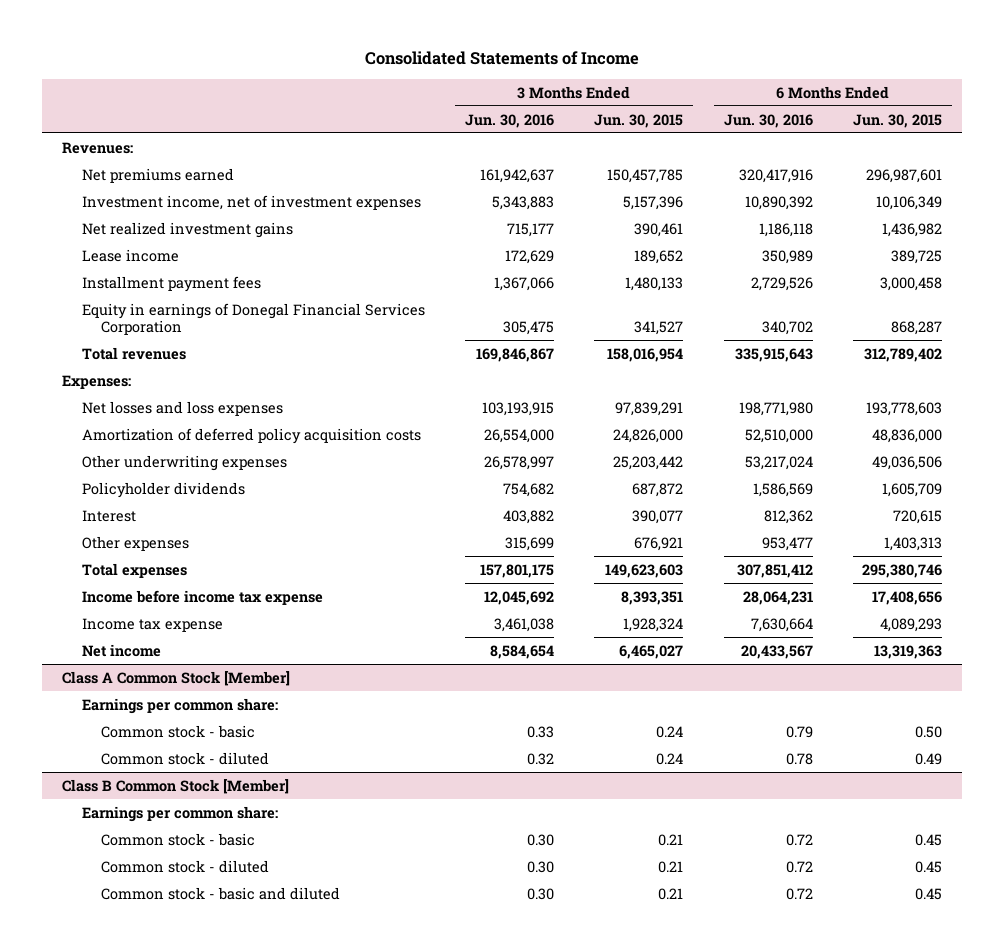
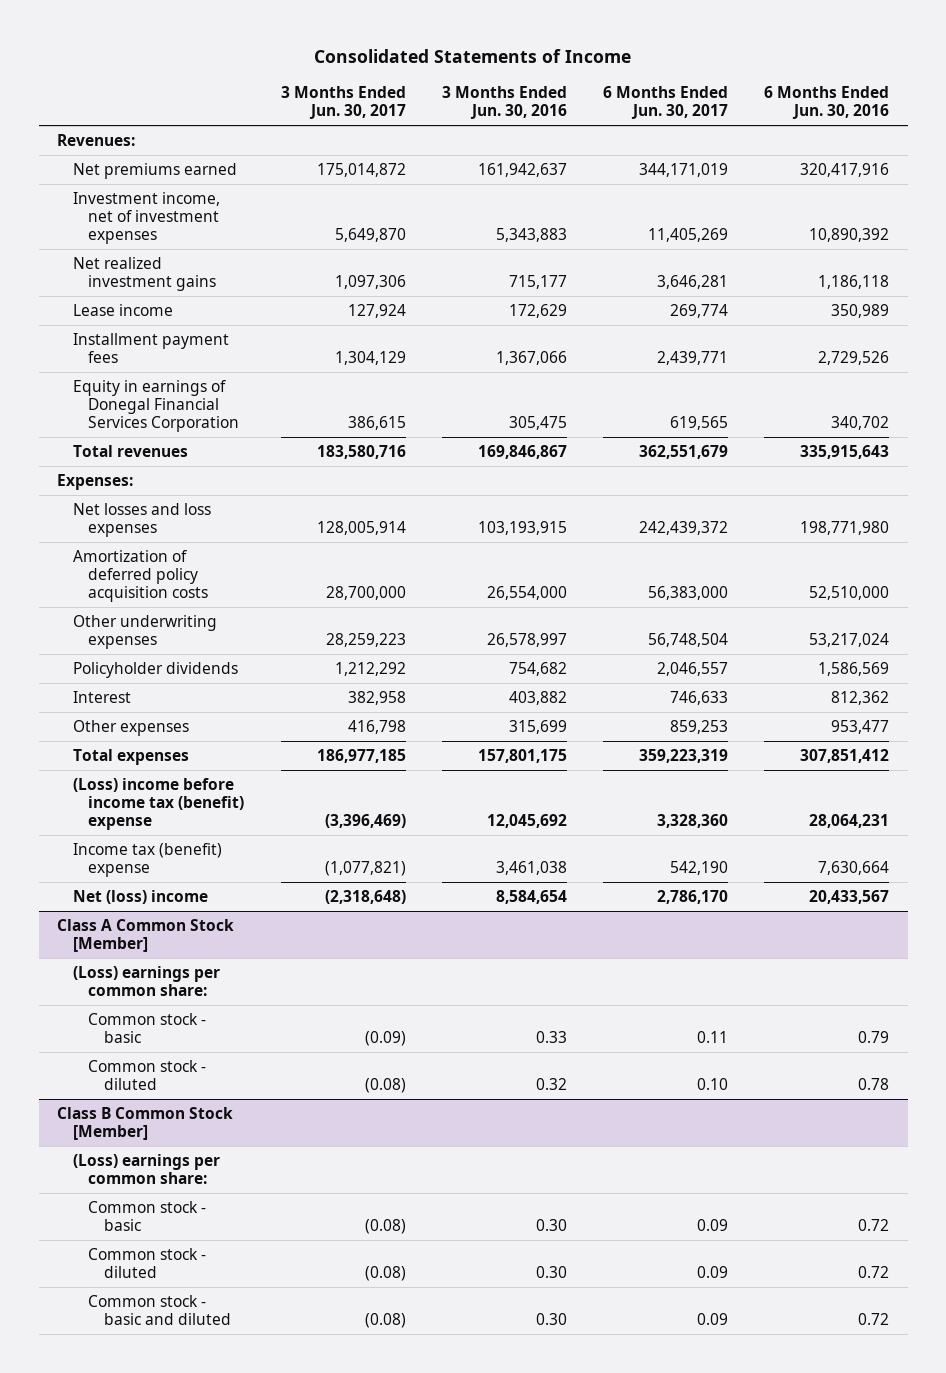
- | 3 Months Ended Jun. 30, 2016 | 3 Months Ended Jun. 30, 2015 | 6 Months Ended Jun. 30, 2016 | 6 Months Ended Jun. 30, 2015
+ | 3 Months Ended Jun. 30, 2017 | 3 Months Ended Jun. 30, 2016 | 6 Months Ended Jun. 30, 2017 | 6 Months Ended Jun. 30, 2016
- Income before income tax expense | 12,045,692 | 8,393,351 | 28,064,231 | 17,408,656
- Income tax expense | 3,461,038 | 1,928,324 | 7,630,664 | 4,089,293
- Net income | 8,584,654 | 6,465,027 | 20,433,567 | 13,319,363
+ (Loss) income before income tax (benefit) expense | (3,396,469) | 12,045,692 | 3,328,360 | 28,064,231
+ Income tax (benefit) expense | (1,077,821) | 3,461,038 | 542,190 | 7,630,664
+ Net (loss) income | (2,318,648) | 8,584,654 | 2,786,170 | 20,433,567
@ Class A Common Stock [Member]
- Earnings per common share:
+ (Loss) earnings per common share:
@ Class B Common Stock [Member]
- Earnings per common share:
+ (Loss) earnings per common share:

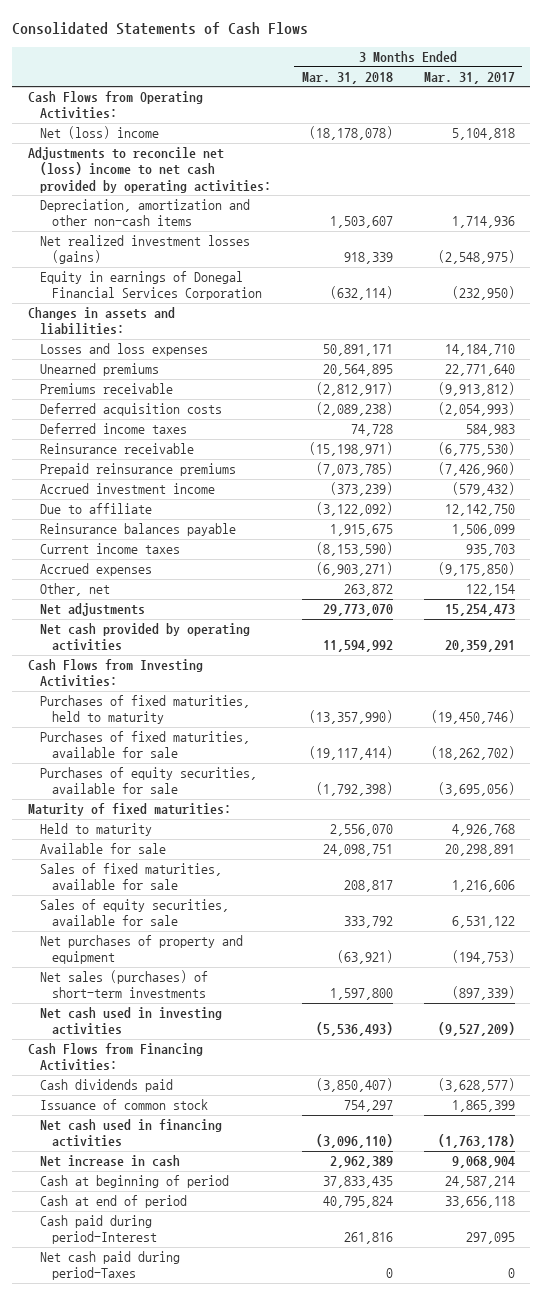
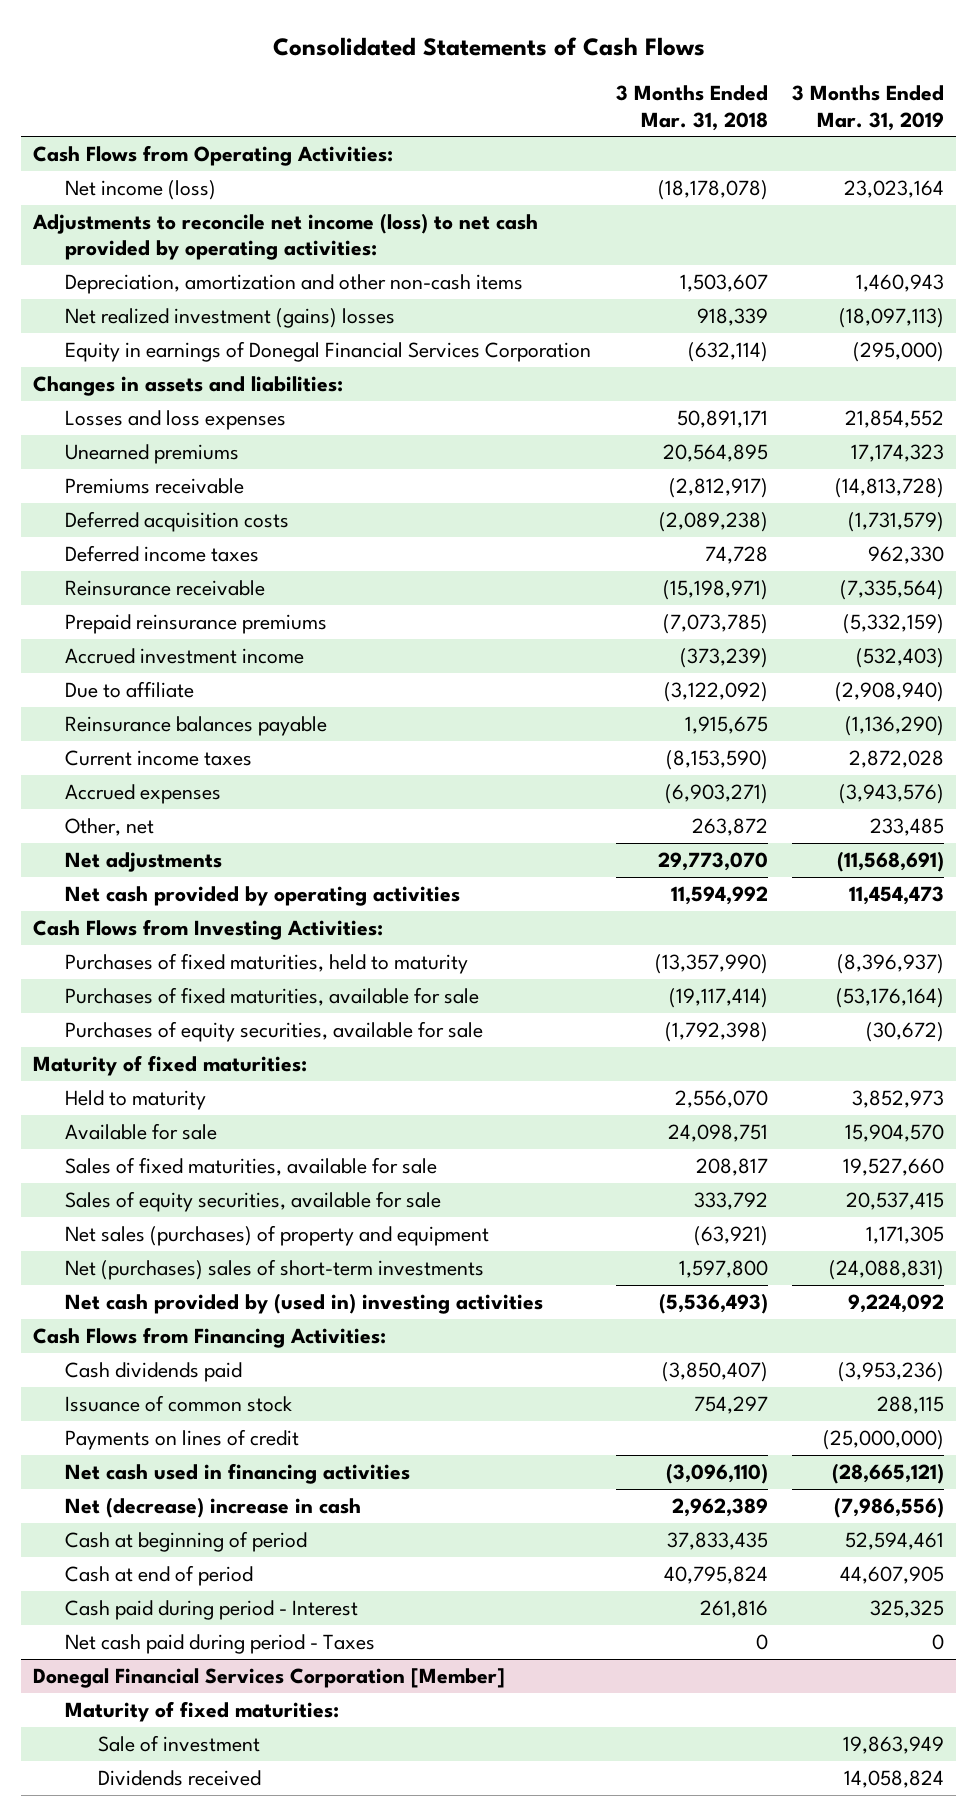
- | 3 Months Ended Mar. 31, 2018 | 3 Months Ended Mar. 31, 2017
+ | 3 Months Ended Mar. 31, 2018 | 3 Months Ended Mar. 31, 2019
- Net (loss) income | (18,178,078) | 5,104,818
- Adjustments to reconcile net (loss) income to net cash provided by operating activities:
+ Net income (loss) | (18,178,078) | 23,023,164
+ Adjustments to reconcile net income (loss) to net cash provided by operating activities:
- Net realized investment losses (gains) | 918,339 | (2,548,975)
+ Net realized investment (gains) losses | 918,339 | (18,097,113)
- Net purchases of property and equipment | (63,921) | (194,753)
- Net sales (purchases) of short-term investments | 1,597,800 | (897,339)
- Net cash used in investing activities | (5,536,493) | (9,527,209)
+ Net sales (purchases) of property and equipment | (63,921) | 1,171,305
+ Net (purchases) sales of short-term investments | 1,597,800 | (24,088,831)
+ Net cash provided by (used in) investing activities | (5,536,493) | 9,224,092
+ Payments on lines of credit | | (25,000,000)
- Net increase in cash | 2,962,389 | 9,068,904
+ Net (decrease) increase in cash | 2,962,389 | (7,986,556)
- Cash paid during period-Interest | 261,816 | 297,095
- Net cash paid during period-Taxes | 0 | 0
+ Cash paid during period - Interest | 261,816 | 325,325
+ Net cash paid during period - Taxes | 0 | 0
+ Donegal Financial Services Corporation [Member]
+ Maturity of fixed maturities:
+ Sale of investment | | 19,863,949
+ Dividends received | | 14,058,824

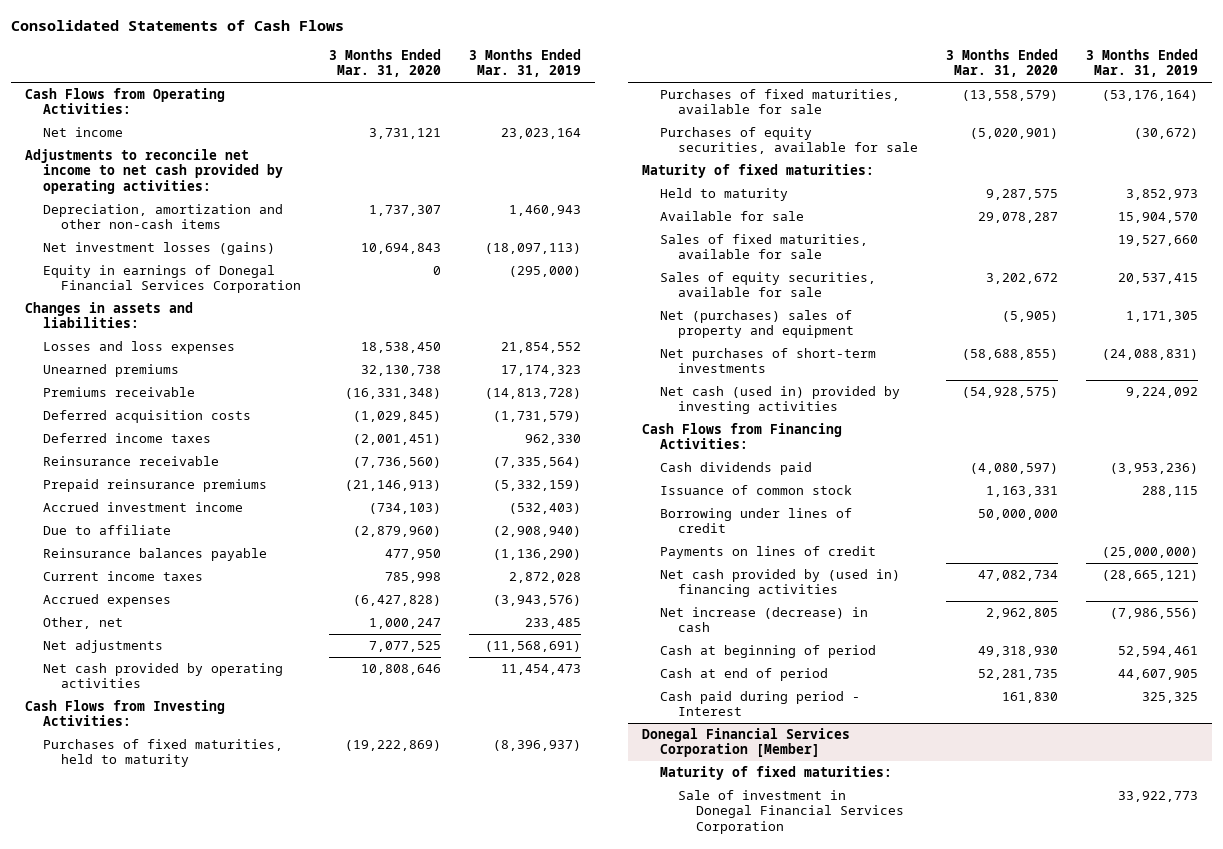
- | 3 Months Ended Mar. 31, 2018 | 3 Months Ended Mar. 31, 2019
+ | 3 Months Ended Mar. 31, 2020 | 3 Months Ended Mar. 31, 2019
- Net income (loss) | (18,178,078) | 23,023,164
- Adjustments to reconcile net income (loss) to net cash provided by operating activities:
+ Net income | 3,731,121 | 23,023,164
+ Adjustments to reconcile net income to net cash provided by operating activities:
- Net realized investment (gains) losses | 918,339 | (18,097,113)
+ Net investment losses (gains) | 10,694,843 | (18,097,113)
- Net sales (purchases) of property and equipment | (63,921) | 1,171,305
- Net (purchases) sales of short-term investments | 1,597,800 | (24,088,831)
- Net cash provided by (used in) investing activities | (5,536,493) | 9,224,092
+ Net (purchases) sales of property and equipment | (5,905) | 1,171,305
+ Net purchases of short-term investments | (58,688,855) | (24,088,831)
+ Net cash (used in) provided by investing activities | (54,928,575) | 9,224,092
+ Borrowing under lines of credit | 50,000,000 |
- Net cash used in financing activities | (3,096,110) | (28,665,121)
- Net (decrease) increase in cash | 2,962,389 | (7,986,556)
+ Net cash provided by (used in) financing activities | 47,082,734 | (28,665,121)
+ Net increase (decrease) in cash | 2,962,805 | (7,986,556)
- Net cash paid during period - Taxes | 0 | 0
@ Donegal Financial Services Corporation [Member]
- Sale of investment | | 19,863,949
- Dividends received | | 14,058,824
+ Sale of investment in Donegal Financial Services Corporation | | 33,922,773

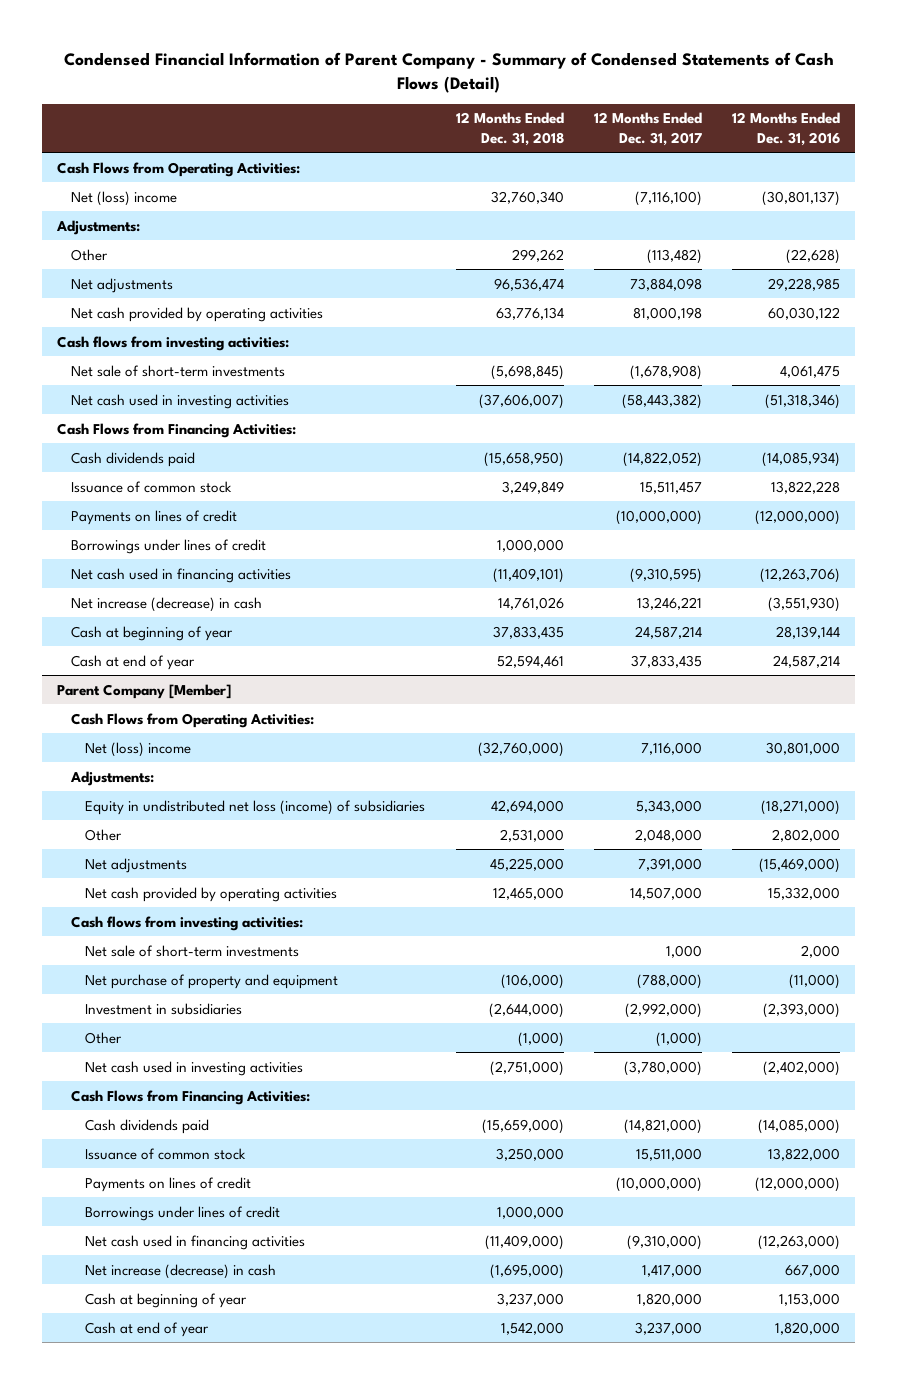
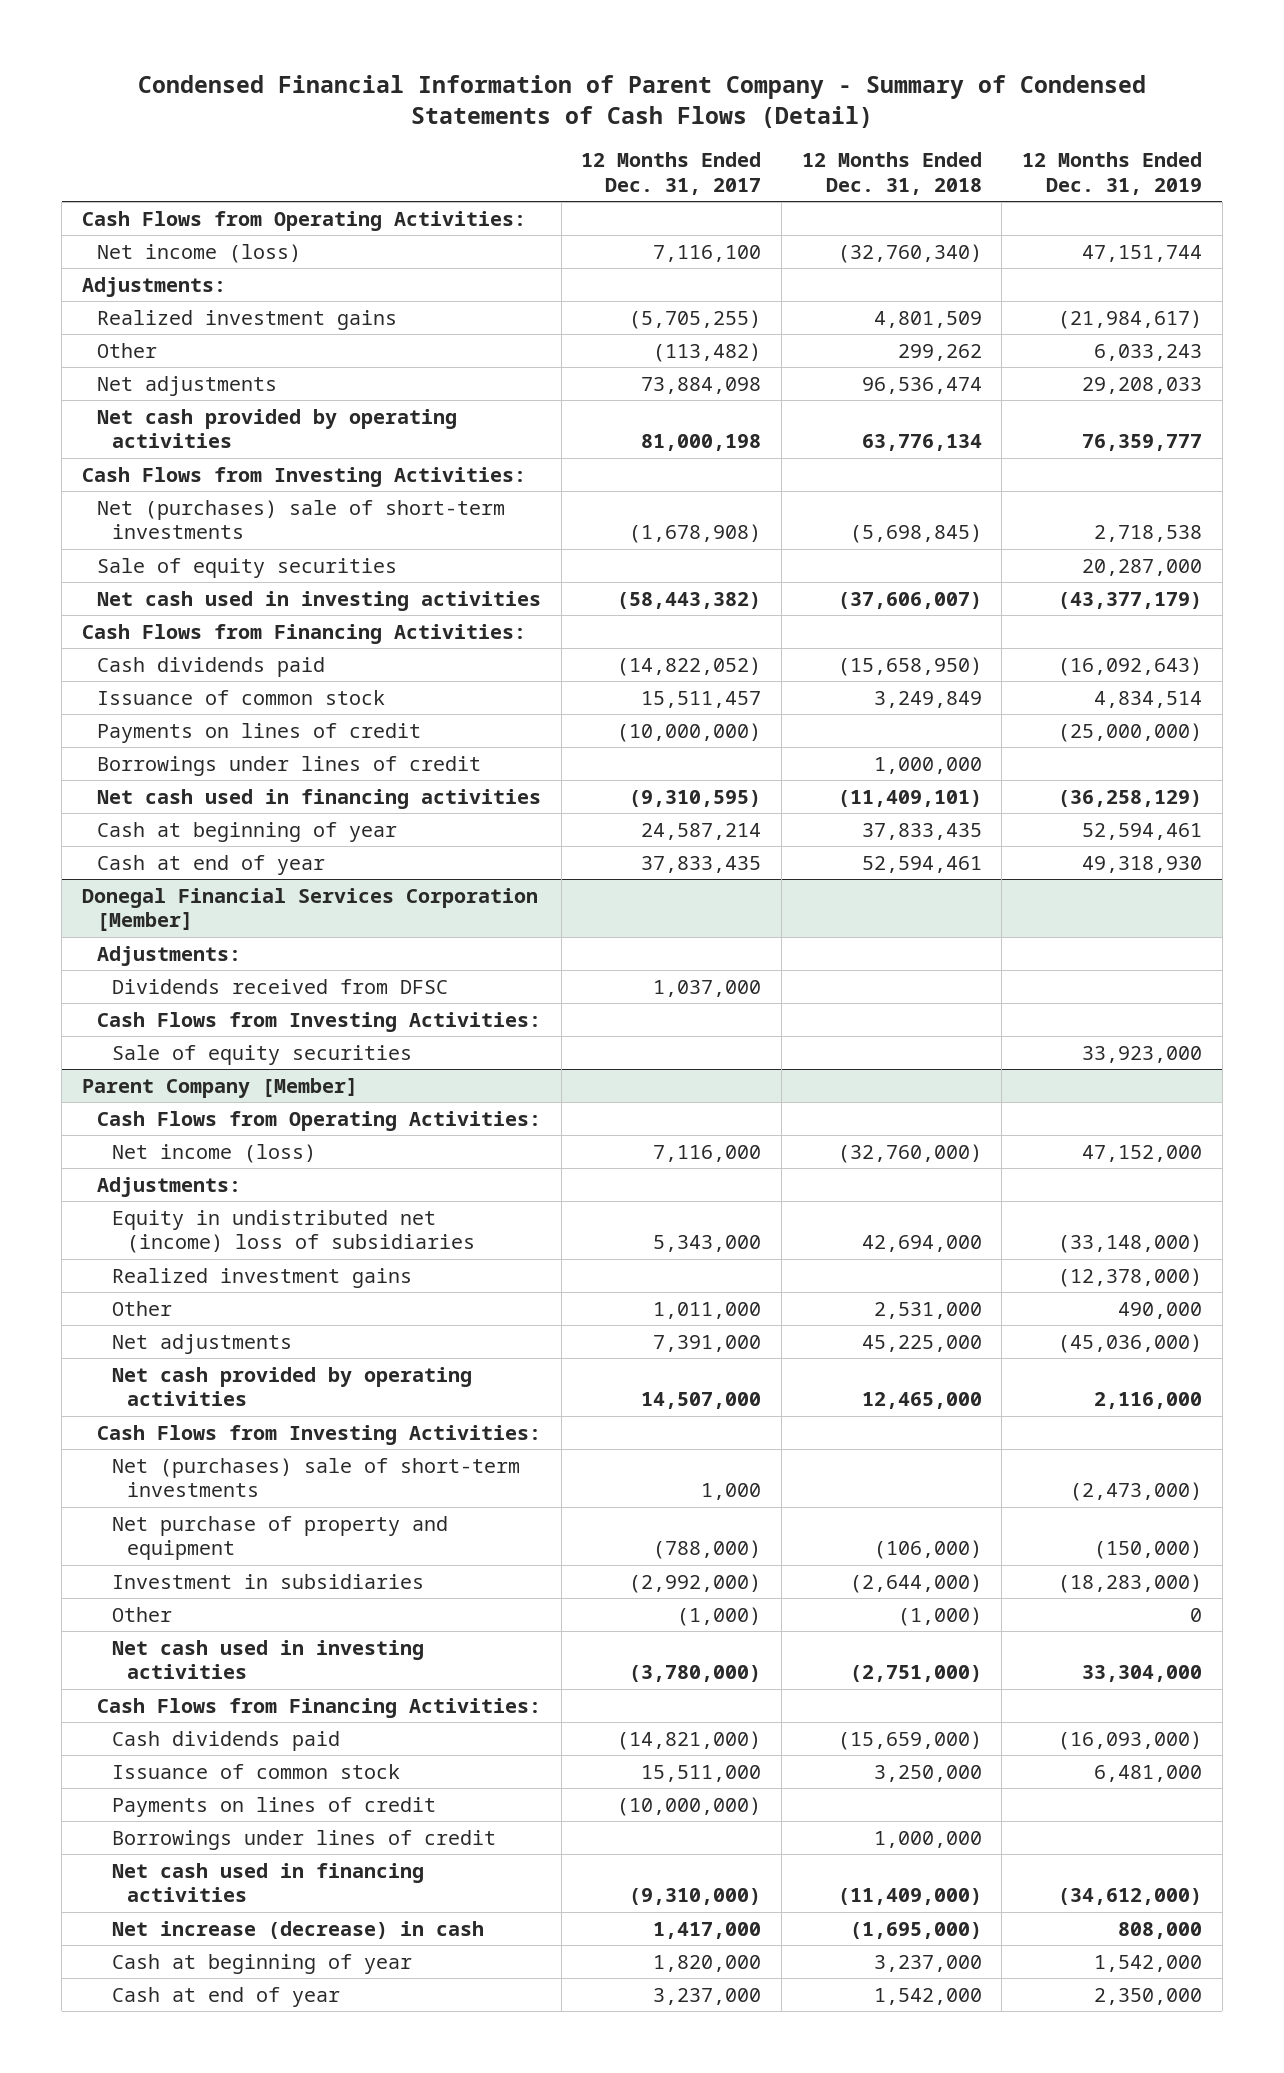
- | 12 Months Ended Dec. 31, 2018 | 12 Months Ended Dec. 31, 2017 | 12 Months Ended Dec. 31, 2016
+ | 12 Months Ended Dec. 31, 2017 | 12 Months Ended Dec. 31, 2018 | 12 Months Ended Dec. 31, 2019
- Net (loss) income | 32,760,340 | (7,116,100) | (30,801,137)
+ Net income (loss) | 7,116,100 | (32,760,340) | 47,151,744
+ Realized investment gains | (5,705,255) | 4,801,509 | (21,984,617)
- Cash flows from investing activities:
- Net sale of short-term investments | (5,698,845) | (1,678,908) | 4,061,475
+ Cash Flows from Investing Activities:
+ Net (purchases) sale of short-term investments | (1,678,908) | (5,698,845) | 2,718,538
+ Sale of equity securities | | | 20,287,000
- Net increase (decrease) in cash | 14,761,026 | 13,246,221 | (3,551,930)
+ Donegal Financial Services Corporation [Member]
+ Adjustments:
+ Dividends received from DFSC | 1,037,000 | |
+ Cash Flows from Investing Activities:
+ Sale of equity securities | | | 33,923,000
@ Parent Company [Member]
- Net (loss) income | (32,760,000) | 7,116,000 | 30,801,000
+ Net income (loss) | 7,116,000 | (32,760,000) | 47,152,000
- Equity in undistributed net loss (income) of subsidiaries | 42,694,000 | 5,343,000 | (18,271,000)
- Other | 2,531,000 | 2,048,000 | 2,802,000
+ Equity in undistributed net (income) loss of subsidiaries | 5,343,000 | 42,694,000 | (33,148,000)
+ Realized investment gains | | | (12,378,000)
+ Other | 1,011,000 | 2,531,000 | 490,000
- Cash flows from investing activities:
- Net sale of short-term investments | | 1,000 | 2,000
+ Cash Flows from Investing Activities:
+ Net (purchases) sale of short-term investments | 1,000 | | (2,473,000)

